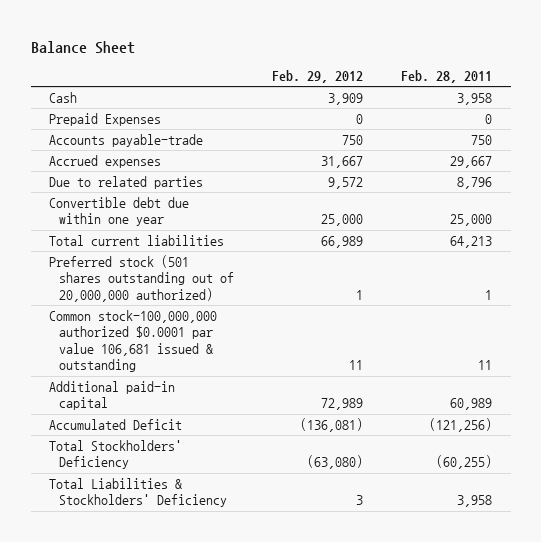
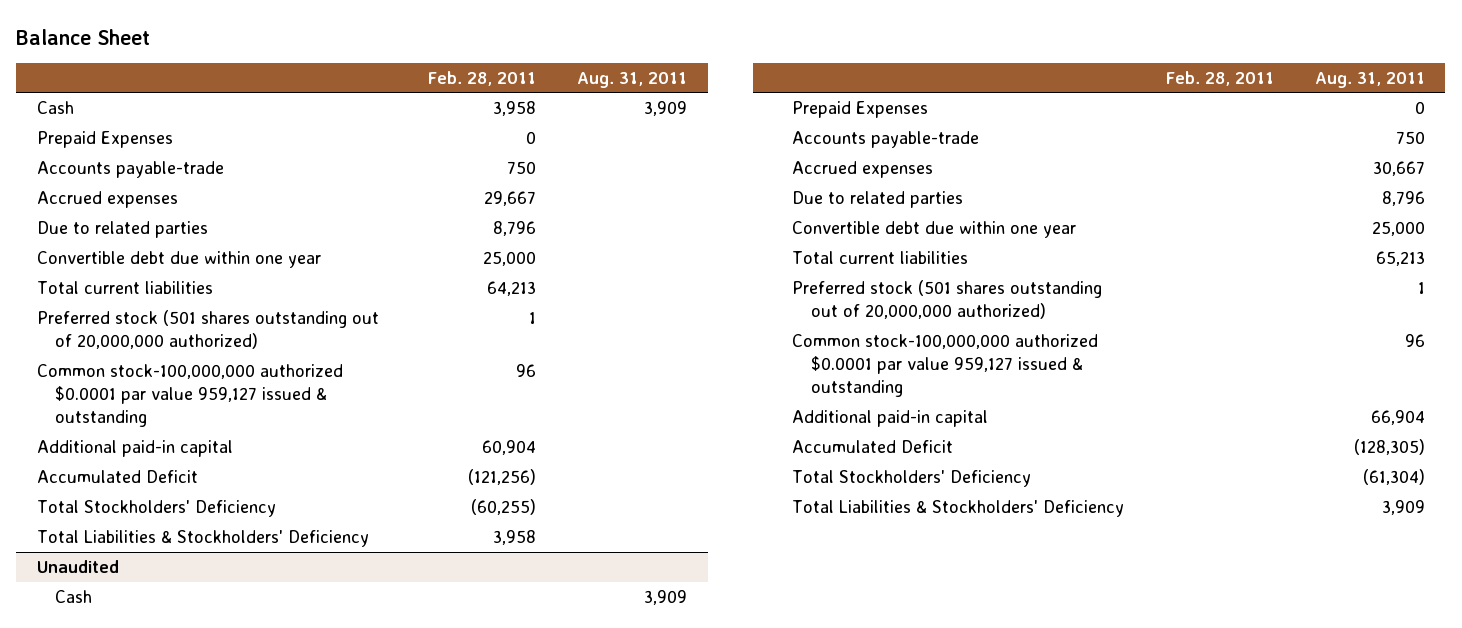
- | Feb. 29, 2012 | Feb. 28, 2011
+ | Feb. 28, 2011 | Aug. 31, 2011
- Common stock-100,000,000 authorized $0.0001 par value 106,681 issued & outstanding | 11 | 11
- Additional paid-in capital | 72,989 | 60,989
+ Common stock-100,000,000 authorized $0.0001 par value 959,127 issued & outstanding | 96 |
+ Additional paid-in capital | 60,904 |
+ Unaudited
+ Cash | | 3,909
+ Prepaid Expenses | | 0
+ Accounts payable-trade | | 750
+ Accrued expenses | | 30,667
+ Due to related parties | | 8,796
+ Convertible debt due within one year | | 25,000
+ Total current liabilities | | 65,213
+ Preferred stock (501 shares outstanding out of 20,000,000 authorized) | | 1
+ Common stock-100,000,000 authorized $0.0001 par value 959,127 issued & outstanding | | 96
+ Additional paid-in capital | | 66,904
+ Accumulated Deficit | | (128,305)
+ Total Stockholders' Deficiency | | (61,304)
+ Total Liabilities & Stockholders' Deficiency | | 3,909

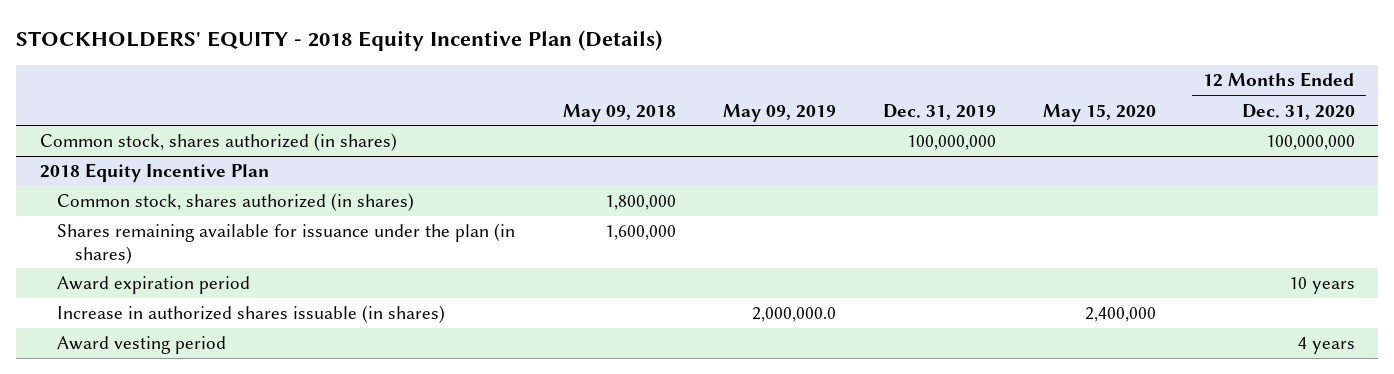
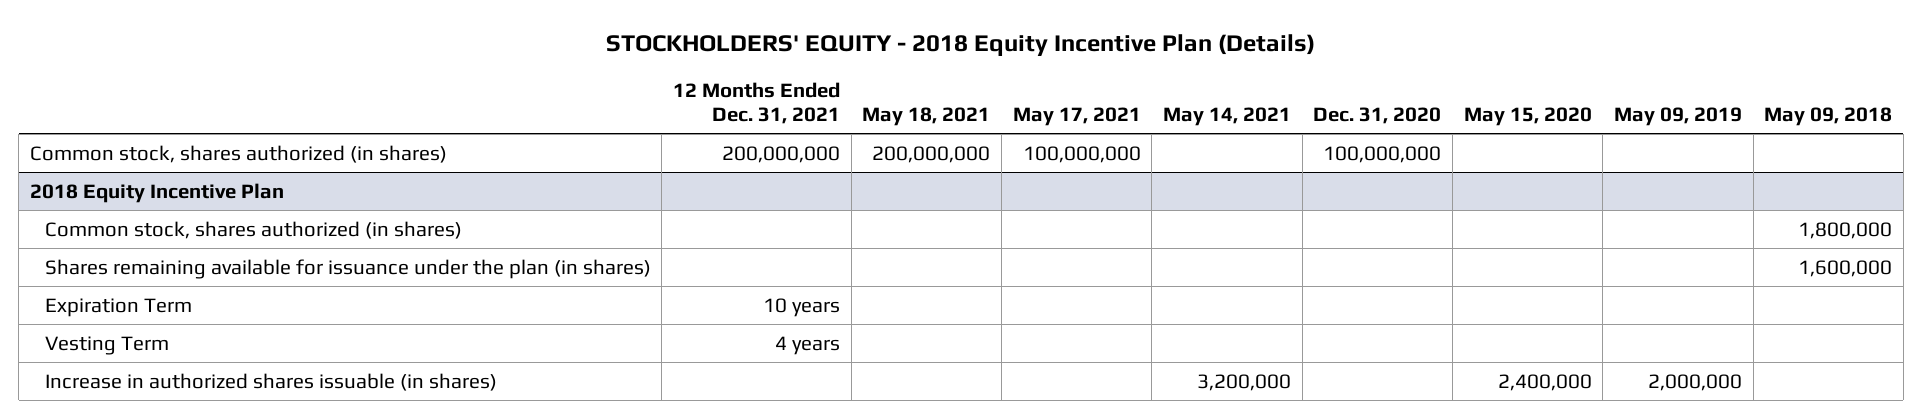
- | May 09, 2018 | May 09, 2019 | Dec. 31, 2019 | May 15, 2020 | 12 Months Ended Dec. 31, 2020
+ | 12 Months Ended Dec. 31, 2021 | May 18, 2021 | May 17, 2021 | May 14, 2021 | Dec. 31, 2020 | May 15, 2020 | May 09, 2019 | May 09, 2018
@ 2018 Equity Incentive Plan
- Award expiration period | | | | | 10 years
- Increase in authorized shares issuable (in shares) | | 2,000,000.0 | | 2,400,000 |
- Award vesting period | | | | | 4 years
+ Expiration Term | 10 years | | | | | | |
+ Vesting Term | 4 years | | | | | | |
+ Increase in authorized shares issuable (in shares) | | | | 3,200,000 | | 2,400,000 | 2,000,000 |

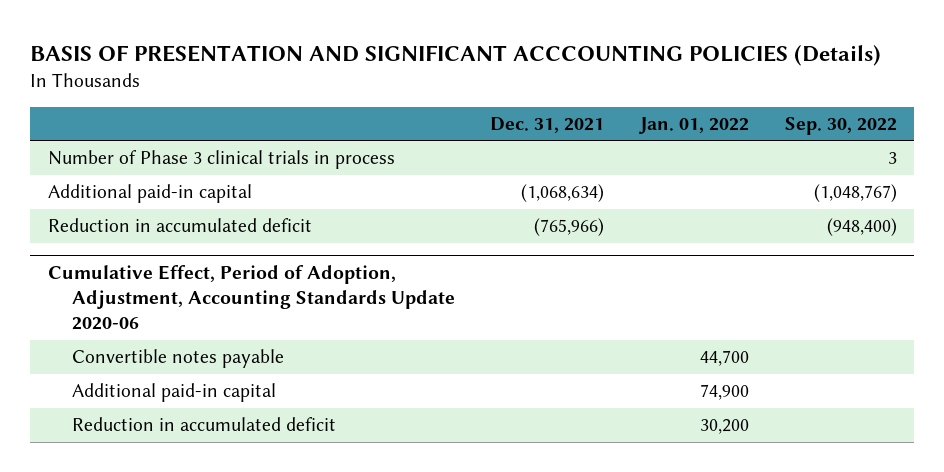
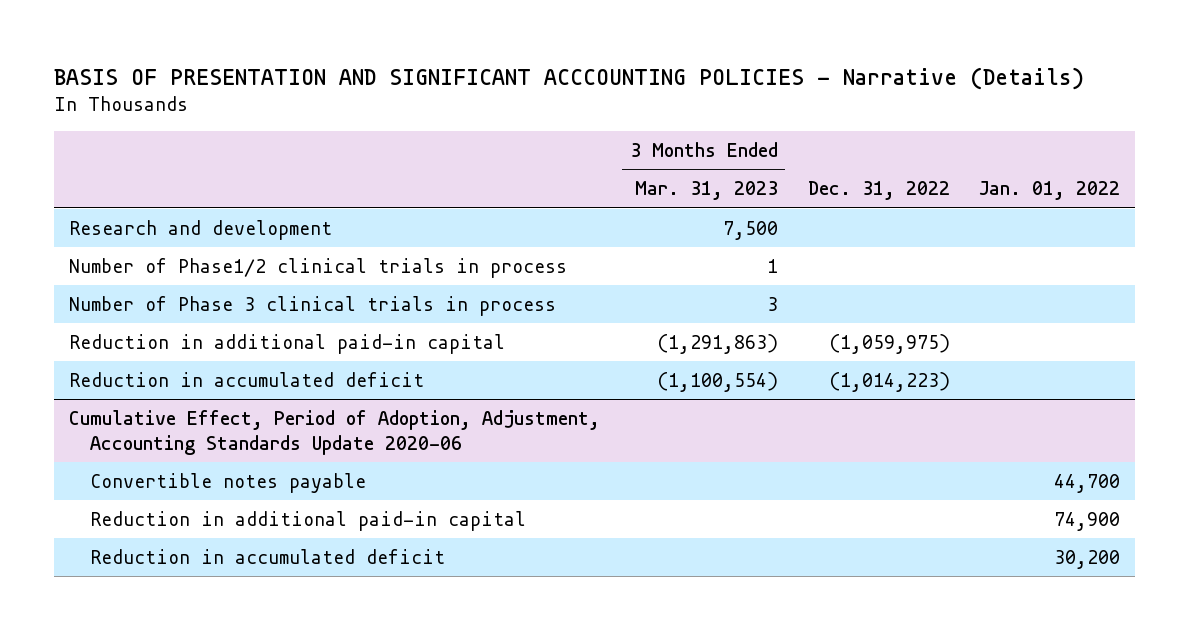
- BASIS OF PRESENTATION AND SIGNIFICANT ACCCOUNTING POLICIES (Details)
+ BASIS OF PRESENTATION AND SIGNIFICANT ACCCOUNTING POLICIES - Narrative (Details)
- | Dec. 31, 2021 | Jan. 01, 2022 | Sep. 30, 2022
+ | 3 Months Ended Mar. 31, 2023 | Dec. 31, 2022 | Jan. 01, 2022
+ Research and development | 7,500 | |
+ Number of Phase1/2 clinical trials in process | 1 | |
- Additional paid-in capital | (1,068,634) | | (1,048,767)
+ Reduction in additional paid-in capital | (1,291,863) | (1,059,975) |
@ Cumulative Effect, Period of Adoption, Adjustment, Accounting Standards Update 2020-06
- Additional paid-in capital | | 74,900 |
+ Reduction in additional paid-in capital | | | 74,900

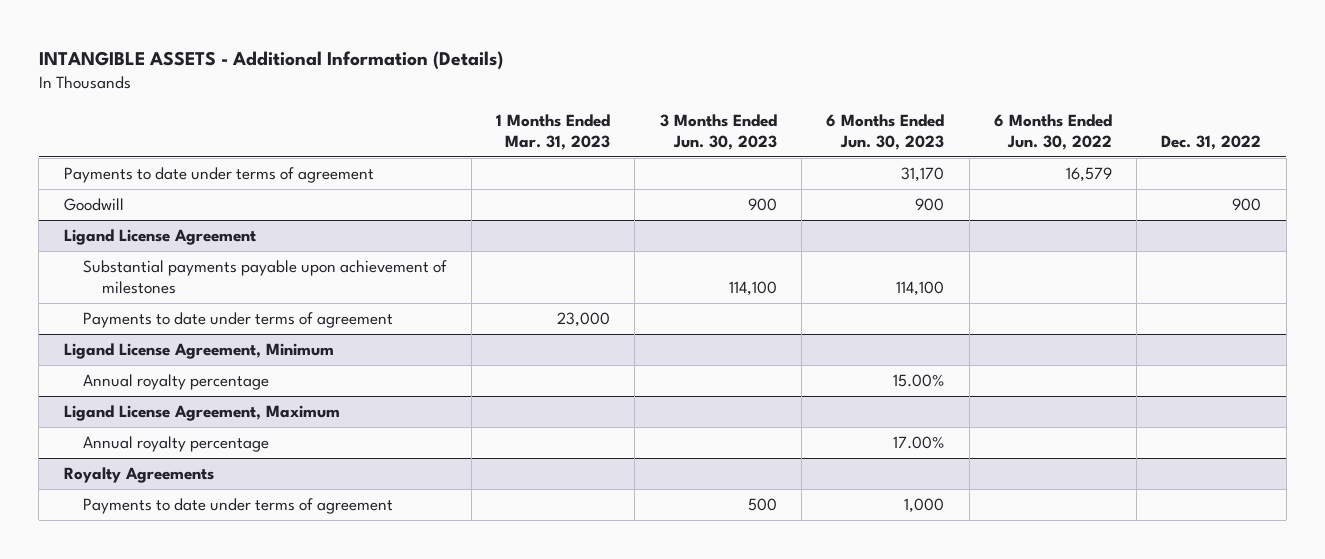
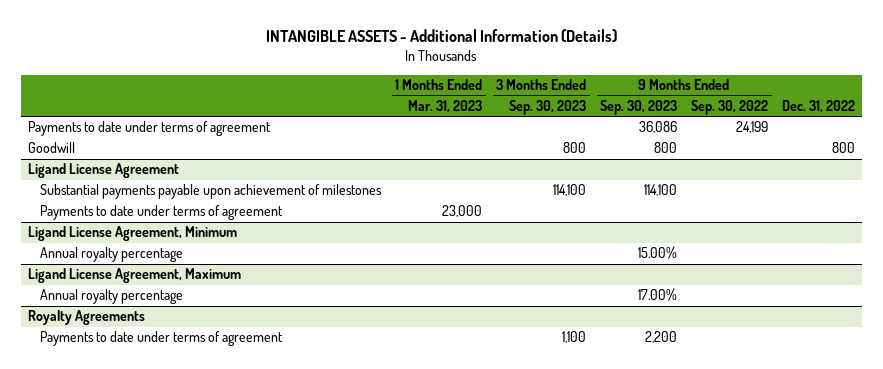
- | 1 Months Ended Mar. 31, 2023 | 3 Months Ended Jun. 30, 2023 | 6 Months Ended Jun. 30, 2023 | 6 Months Ended Jun. 30, 2022 | Dec. 31, 2022
+ | 1 Months Ended Mar. 31, 2023 | 3 Months Ended Sep. 30, 2023 | 9 Months Ended Sep. 30, 2023 | 9 Months Ended Sep. 30, 2022 | Dec. 31, 2022
- Goodwill | | 900 | 900 | | 900
+ Goodwill | | 800 | 800 | | 800

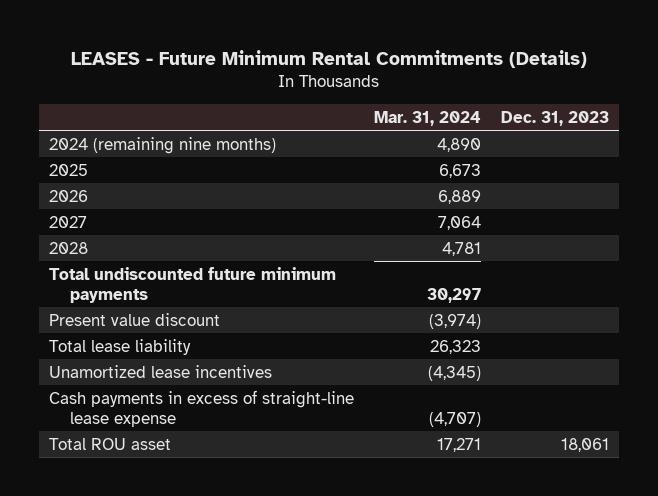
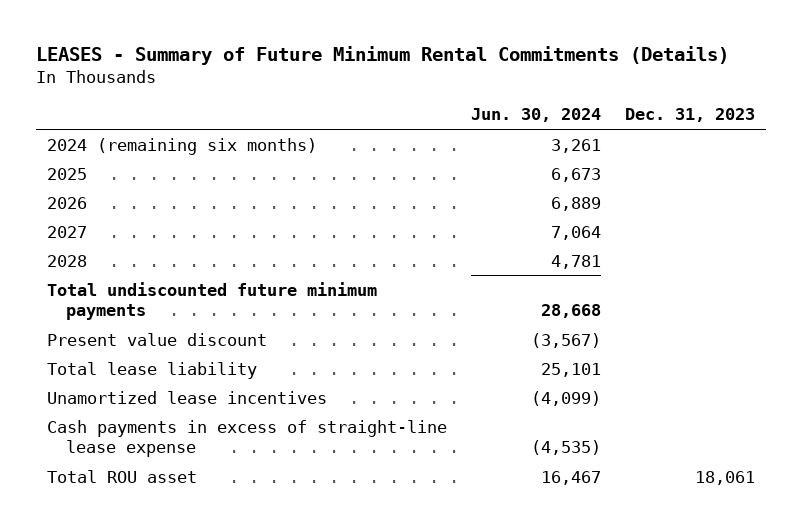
- LEASES - Future Minimum Rental Commitments (Details)
+ LEASES - Summary of Future Minimum Rental Commitments (Details)
- | Mar. 31, 2024 | Dec. 31, 2023
+ | Jun. 30, 2024 | Dec. 31, 2023
- 2024 (remaining nine months) | 4,890 |
+ 2024 (remaining six months) | 3,261 |

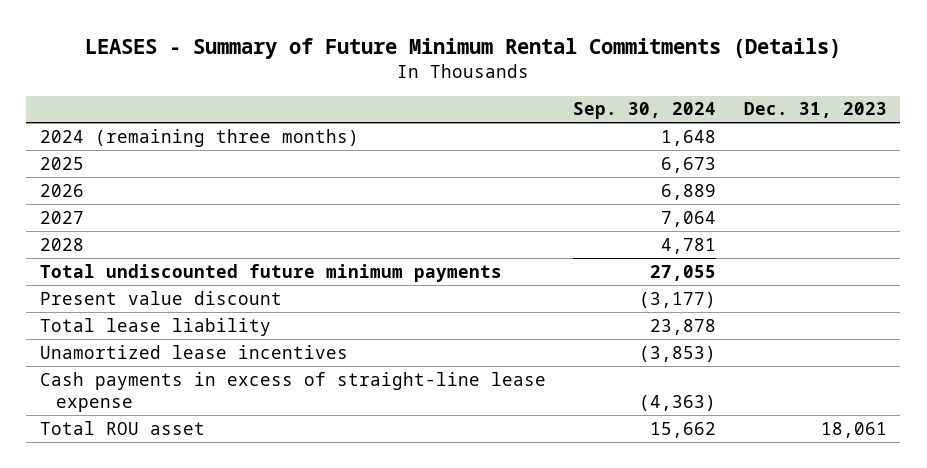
- | Jun. 30, 2024 | Dec. 31, 2023
+ | Sep. 30, 2024 | Dec. 31, 2023
- 2024 (remaining six months) | 3,261 |
+ 2024 (remaining three months) | 1,648 |

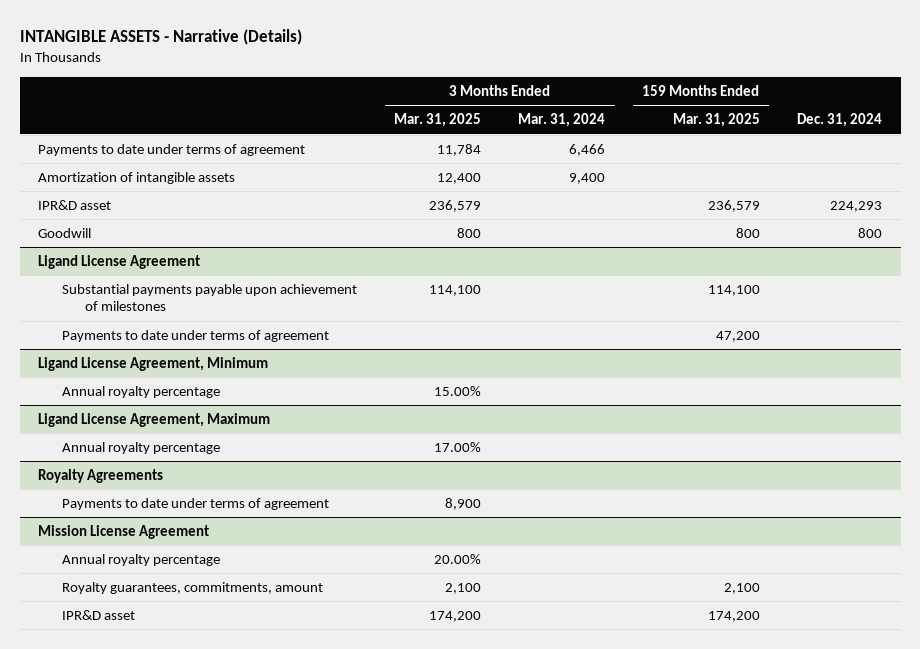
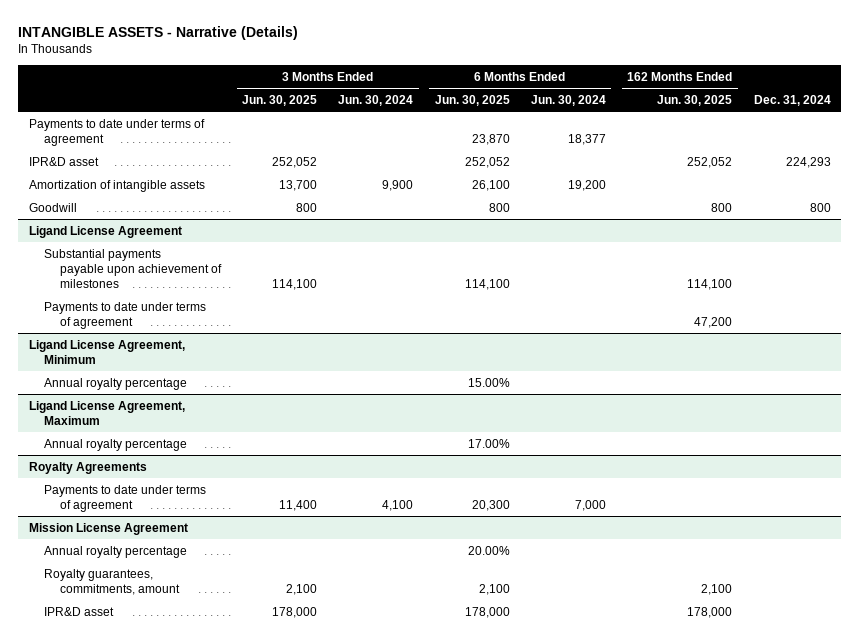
- | 3 Months Ended Mar. 31, 2025 | 3 Months Ended Mar. 31, 2024 | 159 Months Ended Mar. 31, 2025 | Dec. 31, 2024
+ | 3 Months Ended Jun. 30, 2025 | 3 Months Ended Jun. 30, 2024 | 6 Months Ended Jun. 30, 2025 | 6 Months Ended Jun. 30, 2024 | 162 Months Ended Jun. 30, 2025 | Dec. 31, 2024
moved down: Amortization of intangible assets | 13,700 | 9,900 | 26,100 | 19,200 | |

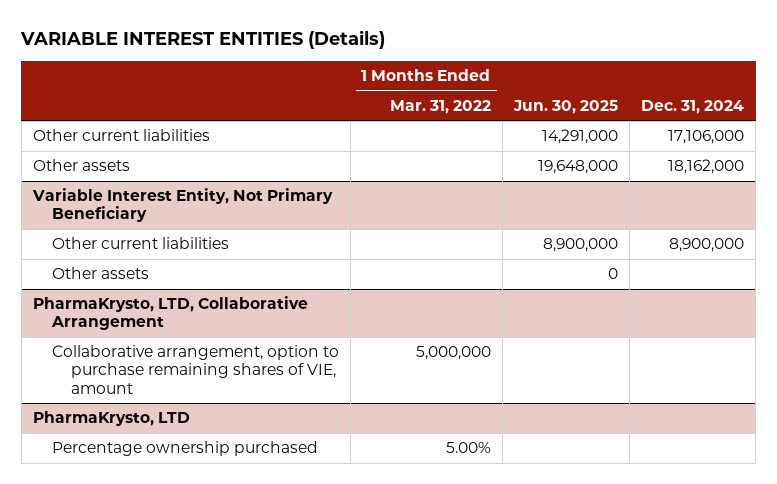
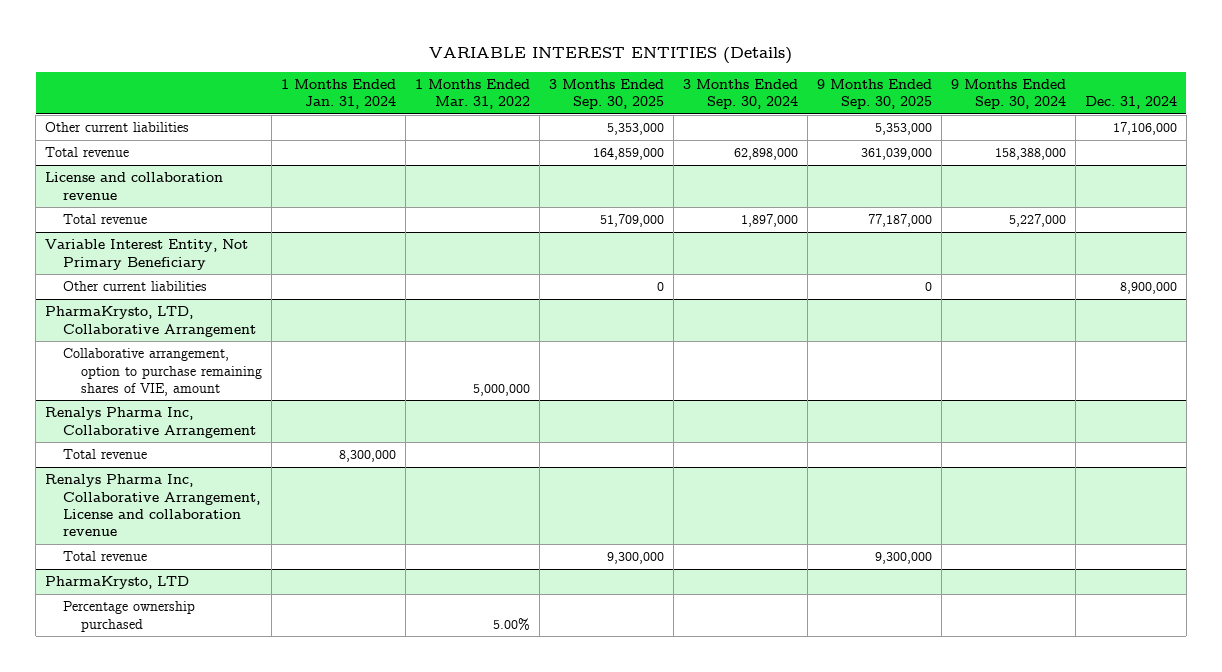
- | 1 Months Ended Mar. 31, 2022 | Jun. 30, 2025 | Dec. 31, 2024
+ | 1 Months Ended Jan. 31, 2024 | 1 Months Ended Mar. 31, 2022 | 3 Months Ended Sep. 30, 2025 | 3 Months Ended Sep. 30, 2024 | 9 Months Ended Sep. 30, 2025 | 9 Months Ended Sep. 30, 2024 | Dec. 31, 2024
- Other assets | | 19,648,000 | 18,162,000
+ Total revenue | | | 164,859,000 | 62,898,000 | 361,039,000 | 158,388,000 |
+ License and collaboration revenue
+ Total revenue | | | 51,709,000 | 1,897,000 | 77,187,000 | 5,227,000 |
@ Variable Interest Entity, Not Primary Beneficiary
- Other assets | | 0 |
+ Renalys Pharma Inc, Collaborative Arrangement
+ Total revenue | 8,300,000 | | | | | |
+ Renalys Pharma Inc, Collaborative Arrangement, License and collaboration revenue
+ Total revenue | | | 9,300,000 | | 9,300,000 | |

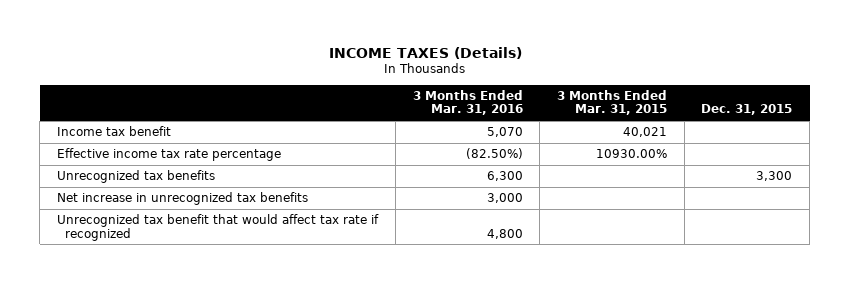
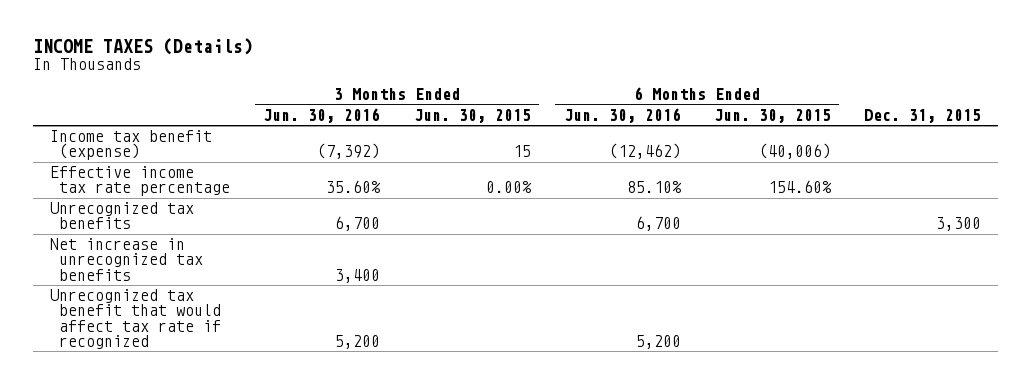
- | 3 Months Ended Mar. 31, 2016 | 3 Months Ended Mar. 31, 2015 | Dec. 31, 2015
+ | 3 Months Ended Jun. 30, 2016 | 3 Months Ended Jun. 30, 2015 | 6 Months Ended Jun. 30, 2016 | 6 Months Ended Jun. 30, 2015 | Dec. 31, 2015
- Income tax benefit | 5,070 | 40,021 |
+ Income tax benefit (expense) | (7,392) | 15 | (12,462) | (40,006) |

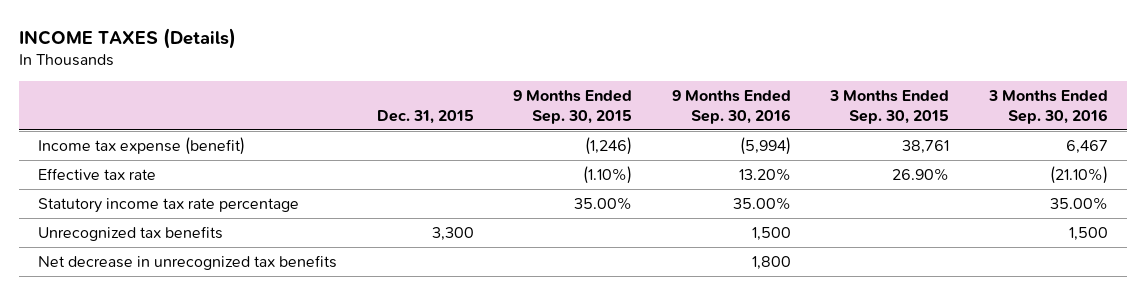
- | 3 Months Ended Jun. 30, 2016 | 3 Months Ended Jun. 30, 2015 | 6 Months Ended Jun. 30, 2016 | 6 Months Ended Jun. 30, 2015 | Dec. 31, 2015
+ | Dec. 31, 2015 | 9 Months Ended Sep. 30, 2015 | 9 Months Ended Sep. 30, 2016 | 3 Months Ended Sep. 30, 2015 | 3 Months Ended Sep. 30, 2016
- Income tax benefit (expense) | (7,392) | 15 | (12,462) | (40,006) |
- Effective income tax rate percentage | 35.60% | 0.00% | 85.10% | 154.60% |
+ Income tax expense (benefit) | | (1,246) | (5,994) | 38,761 | 6,467
+ Effective tax rate | | (1.10%) | 13.20% | 26.90% | (21.10%)
+ Statutory income tax rate percentage | | 35.00% | 35.00% | | 35.00%
- Net increase in unrecognized tax benefits | 3,400 | | | |
- Unrecognized tax benefit that would affect tax rate if recognized | 5,200 | | 5,200 | |
+ Net decrease in unrecognized tax benefits | | | 1,800 | |

